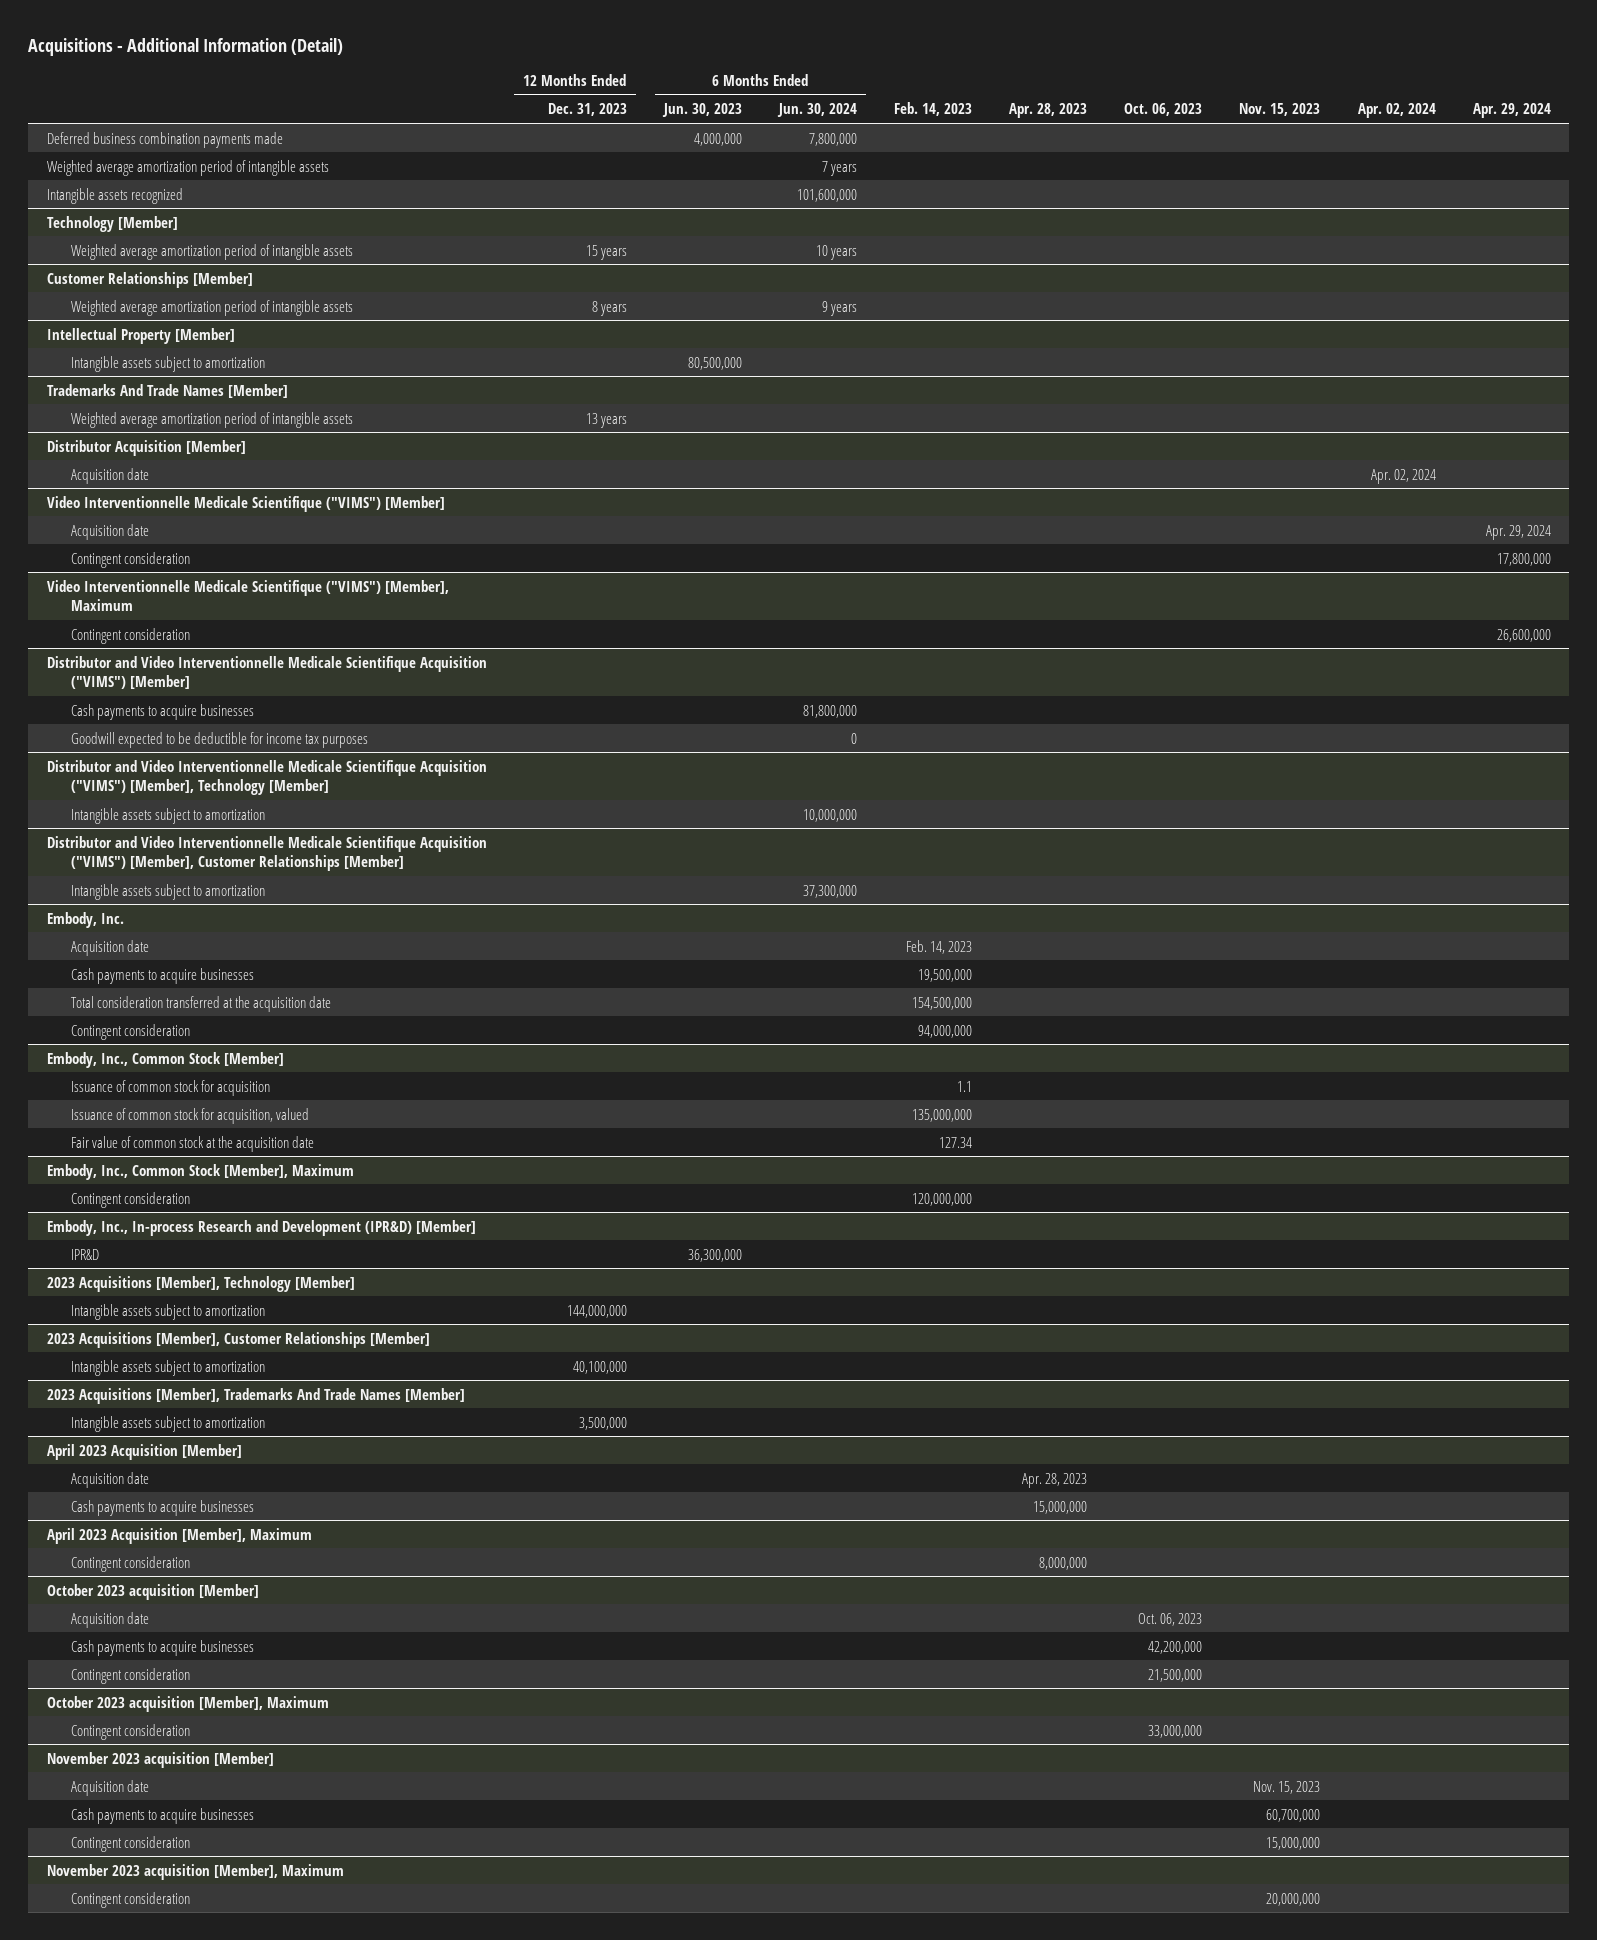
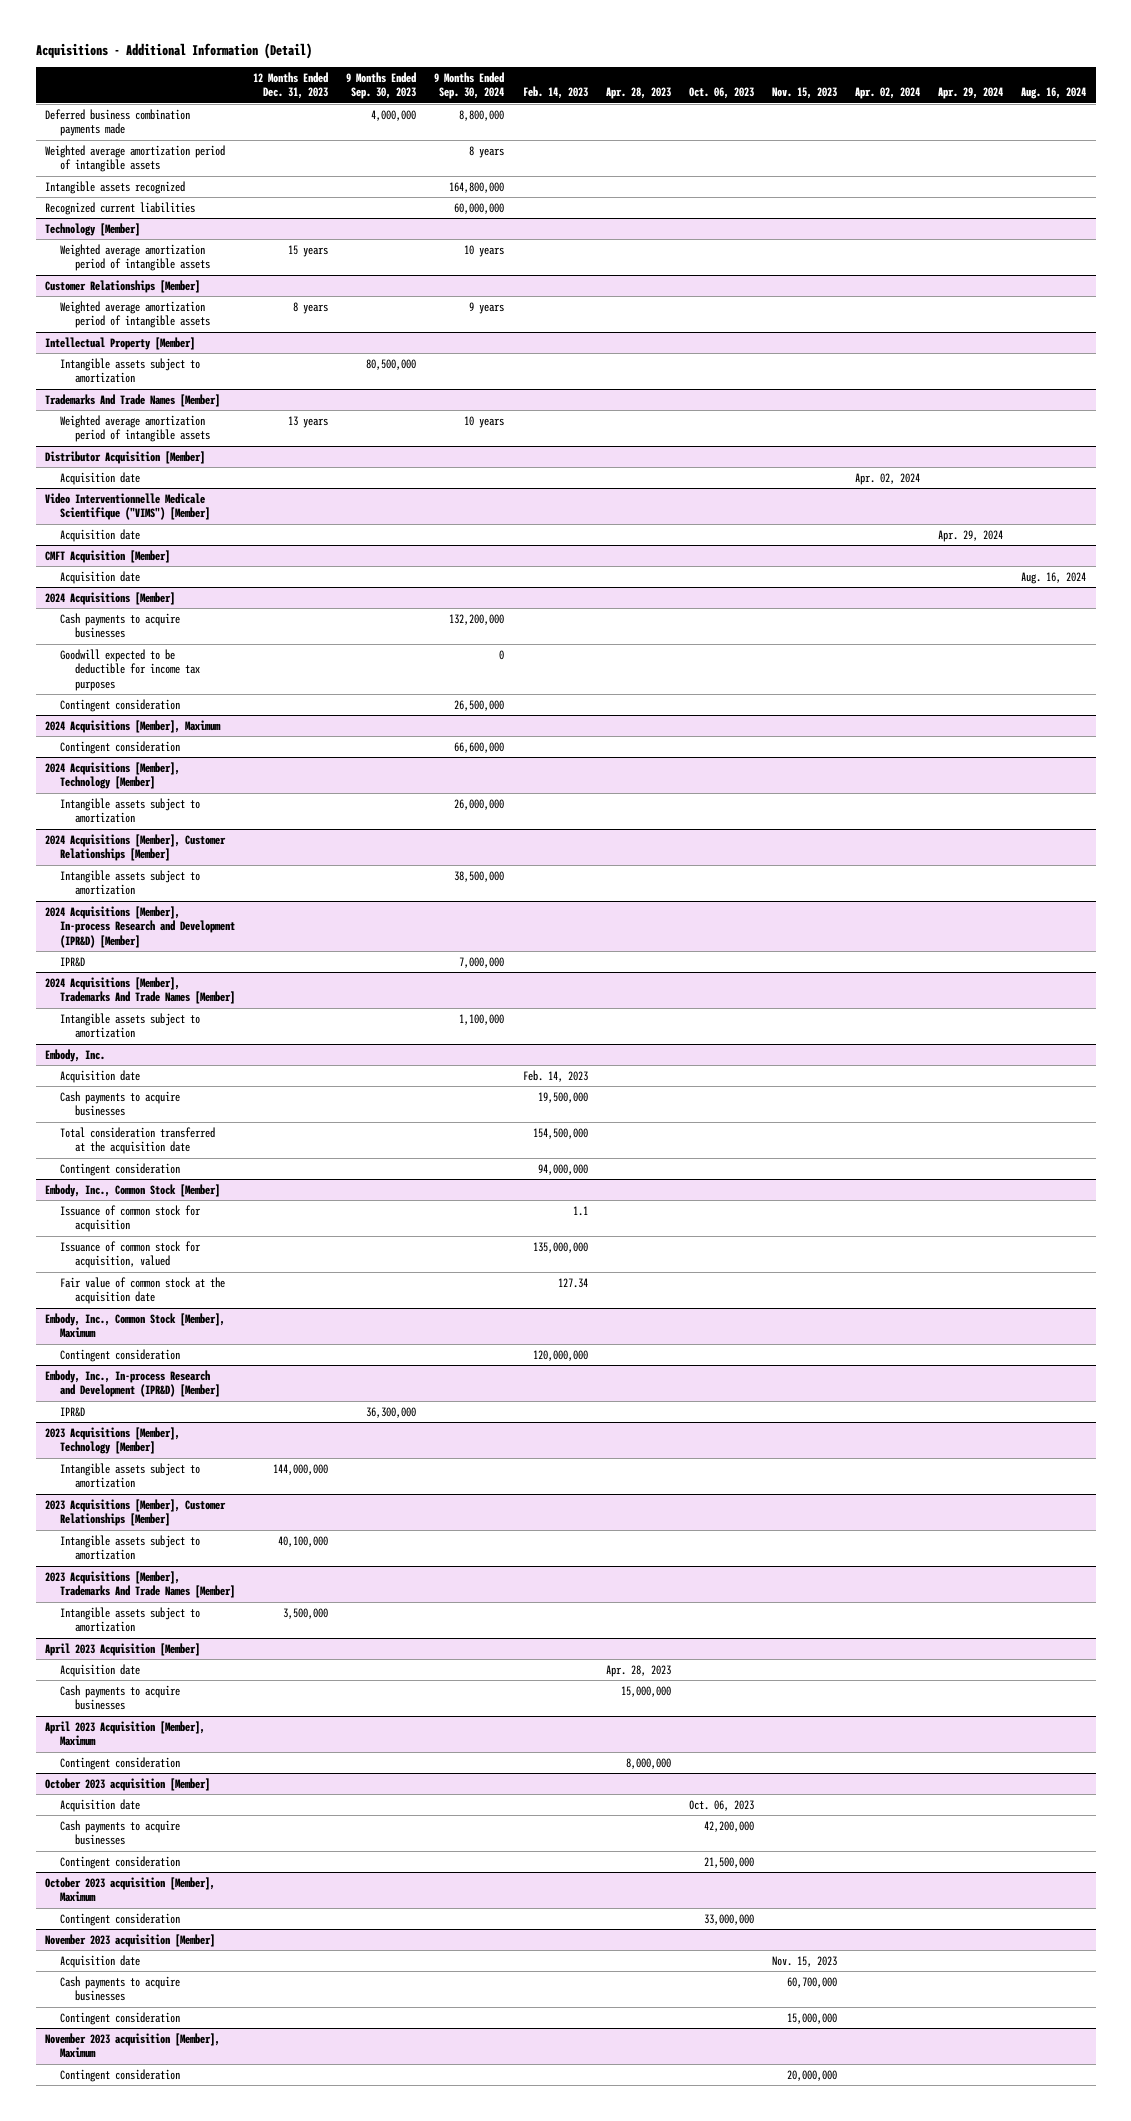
- | 12 Months Ended Dec. 31, 2023 | 6 Months Ended Jun. 30, 2023 | 6 Months Ended Jun. 30, 2024 | Feb. 14, 2023 | Apr. 28, 2023 | Oct. 06, 2023 | Nov. 15, 2023 | Apr. 02, 2024 | Apr. 29, 2024
+ | 12 Months Ended Dec. 31, 2023 | 9 Months Ended Sep. 30, 2023 | 9 Months Ended Sep. 30, 2024 | Feb. 14, 2023 | Apr. 28, 2023 | Oct. 06, 2023 | Nov. 15, 2023 | Apr. 02, 2024 | Apr. 29, 2024 | Aug. 16, 2024
+ Recognized current liabilities | | | 60,000,000 | | | | | | |
@ Video Interventionnelle Medicale Scientifique ("VIMS") [Member]
- Contingent consideration | | | | | | | | | 17,800,000
- Video Interventionnelle Medicale Scientifique ("VIMS") [Member], Maximum
- Contingent consideration | | | | | | | | | 26,600,000
- Distributor and Video Interventionnelle Medicale Scientifique Acquisition ("VIMS") [Member]
+ CMFT Acquisition [Member]
+ Acquisition date | | | | | | | | | | Aug. 16, 2024
+ 2024 Acquisitions [Member]
- Distributor and Video Interventionnelle Medicale Scientifique Acquisition ("VIMS") [Member], Technology [Member]
- Intangible assets subject to amortization | | | 10,000,000 | | | | | |
- Distributor and Video Interventionnelle Medicale Scientifique Acquisition ("VIMS") [Member], Customer Relationships [Member]
- Intangible assets subject to amortization | | | 37,300,000 | | | | | |
+ Contingent consideration | | | 26,500,000 | | | | | | |
+ 2024 Acquisitions [Member], Maximum
+ Contingent consideration | | | 66,600,000 | | | | | | |
+ 2024 Acquisitions [Member], Technology [Member]
+ Intangible assets subject to amortization | | | 26,000,000 | | | | | | |
+ 2024 Acquisitions [Member], Customer Relationships [Member]
+ Intangible assets subject to amortization | | | 38,500,000 | | | | | | |
+ 2024 Acquisitions [Member], In-process Research and Development (IPR&D) [Member]
+ IPR&D | | | 7,000,000 | | | | | | |
+ 2024 Acquisitions [Member], Trademarks And Trade Names [Member]
+ Intangible assets subject to amortization | | | 1,100,000 | | | | | | |

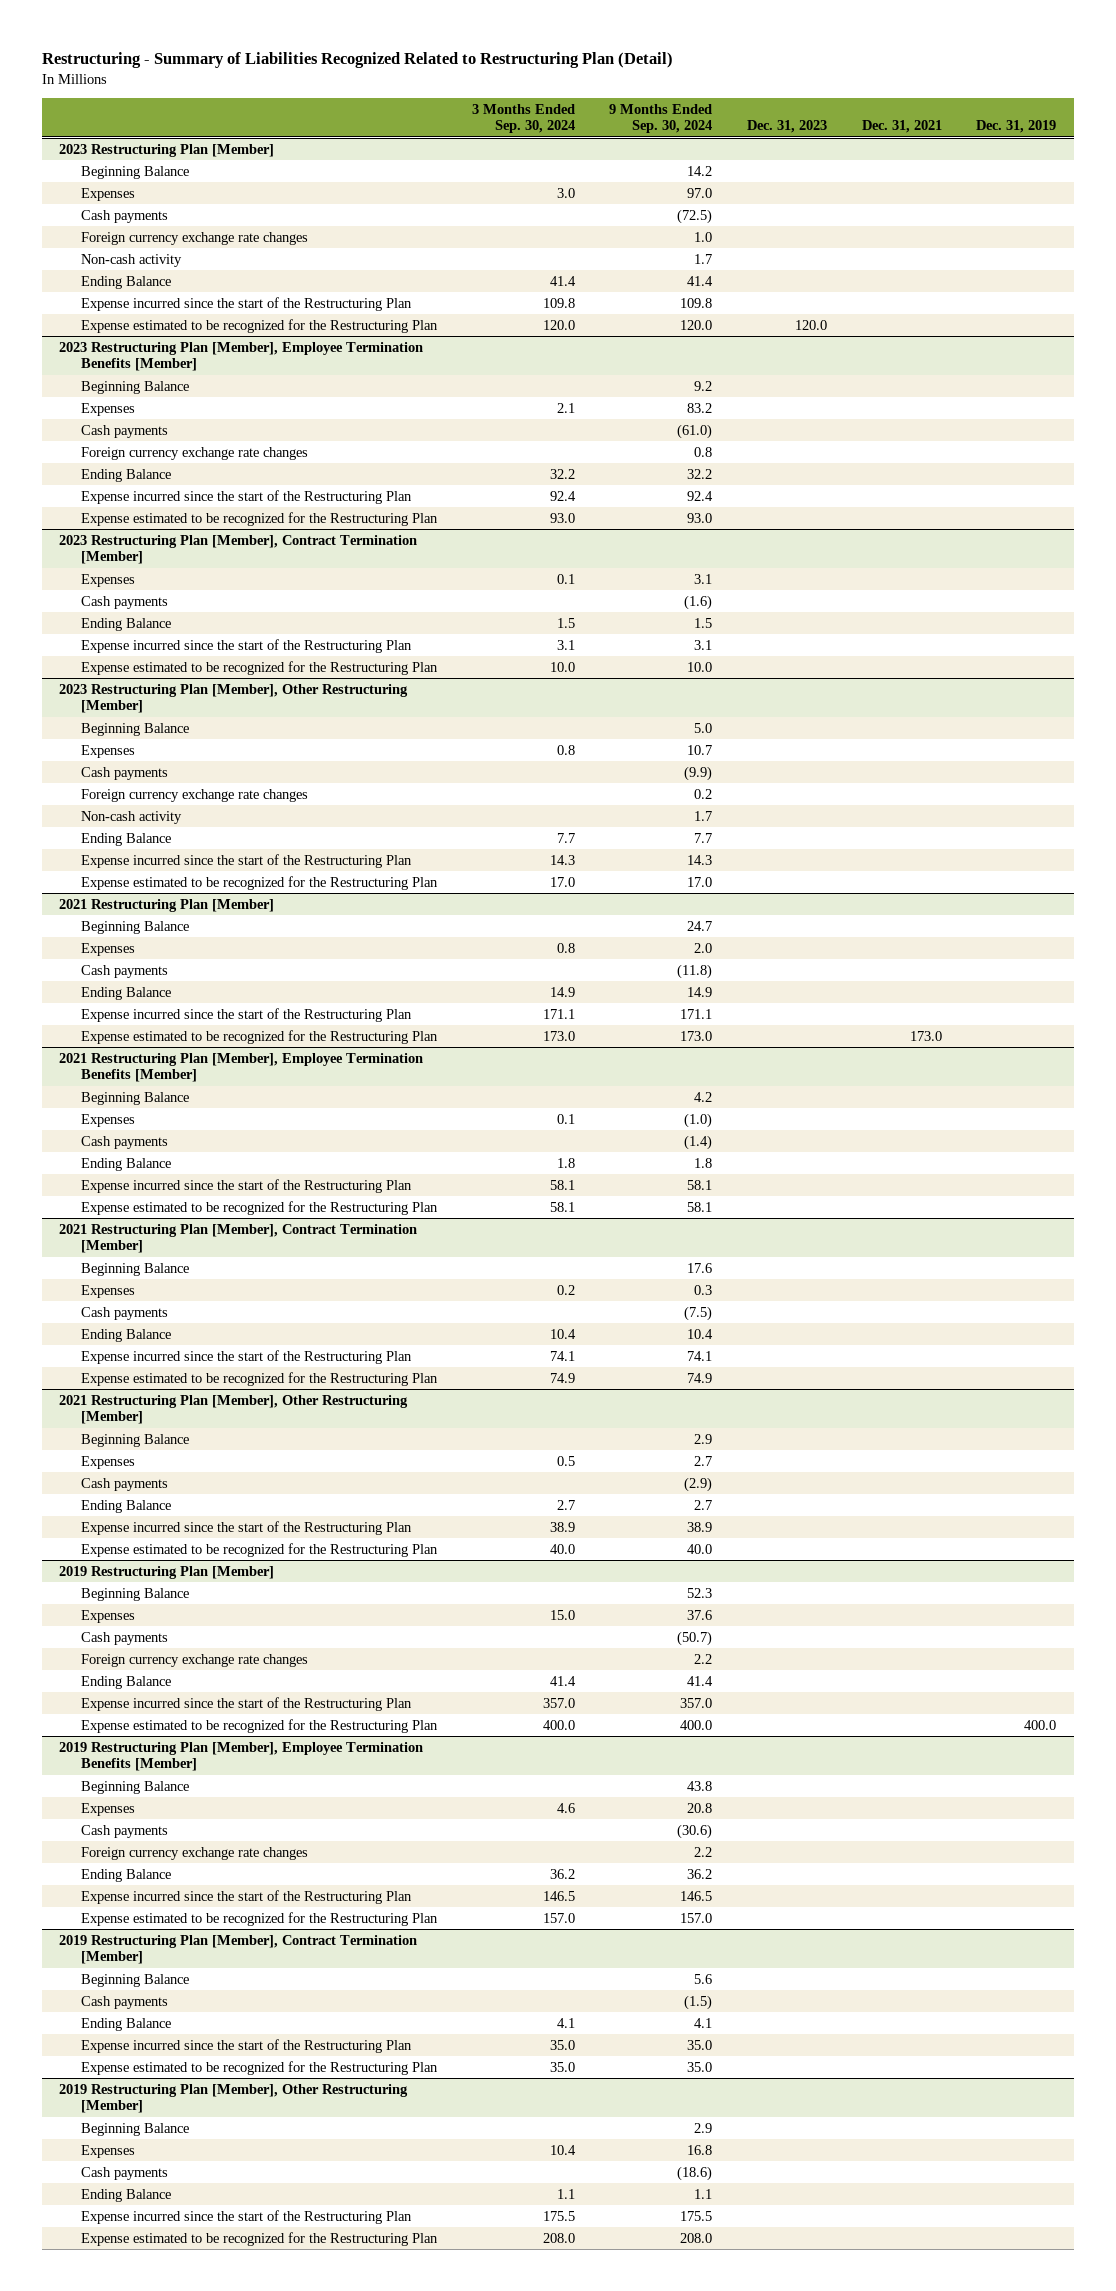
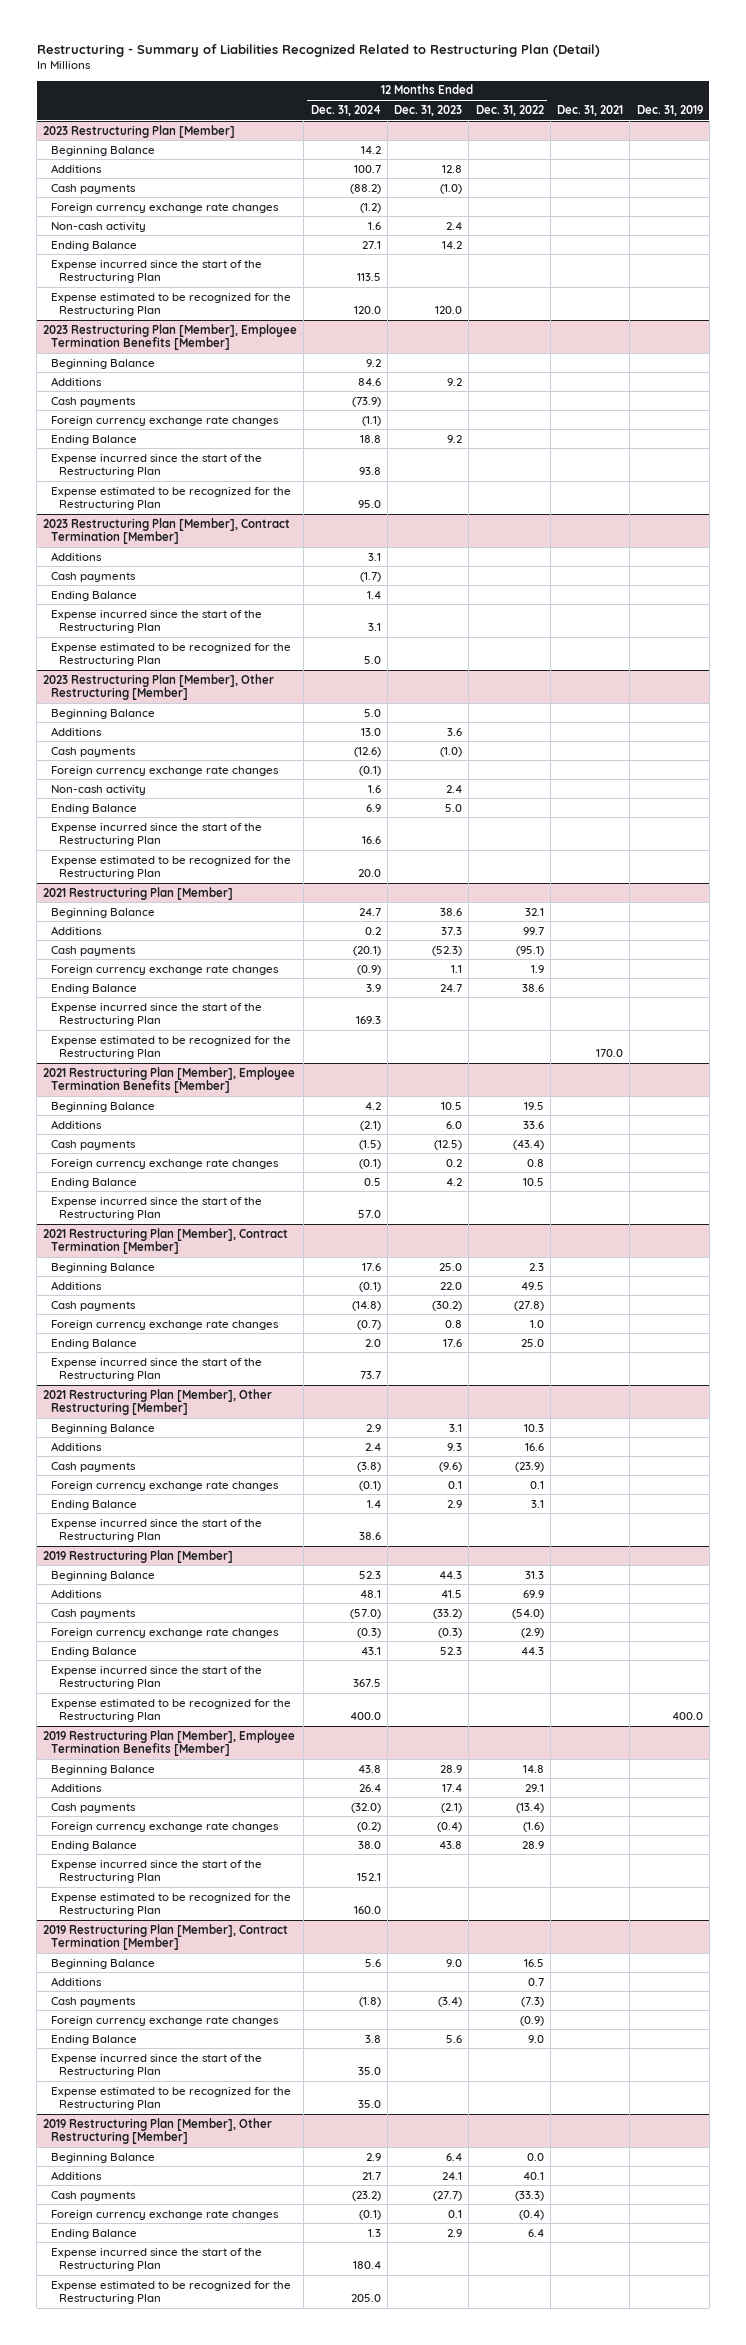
- | 3 Months Ended Sep. 30, 2024 | 9 Months Ended Sep. 30, 2024 | Dec. 31, 2023 | Dec. 31, 2021 | Dec. 31, 2019
+ | 12 Months Ended Dec. 31, 2024 | 12 Months Ended Dec. 31, 2023 | 12 Months Ended Dec. 31, 2022 | Dec. 31, 2021 | Dec. 31, 2019
@ 2023 Restructuring Plan [Member]
- Expenses | 3.0 | 97.0 | | |
+ Additions | 100.7 | 12.8 | | |
@ 2023 Restructuring Plan [Member], Employee Termination Benefits [Member]
- Expenses | 2.1 | 83.2 | | |
+ Additions | 84.6 | 9.2 | | |
@ 2023 Restructuring Plan [Member], Contract Termination [Member]
- Expenses | 0.1 | 3.1 | | |
+ Additions | 3.1 | | | |
@ 2023 Restructuring Plan [Member], Other Restructuring [Member]
- Expenses | 0.8 | 10.7 | | |
+ Additions | 13.0 | 3.6 | | |
@ 2021 Restructuring Plan [Member]
- Expenses | 0.8 | 2.0 | | |
+ Additions | 0.2 | 37.3 | 99.7 | |
+ Foreign currency exchange rate changes | (0.9) | 1.1 | 1.9 | |
- Expense estimated to be recognized for the Restructuring Plan | 173.0 | 173.0 | | 173.0 |
+ Expense estimated to be recognized for the Restructuring Plan | | | | 170.0 |
@ 2021 Restructuring Plan [Member], Employee Termination Benefits [Member]
- Expenses | 0.1 | (1.0) | | |
+ Additions | (2.1) | 6.0 | 33.6 | |
+ Foreign currency exchange rate changes | (0.1) | 0.2 | 0.8 | |
- Expense estimated to be recognized for the Restructuring Plan | 58.1 | 58.1 | | |
@ 2021 Restructuring Plan [Member], Contract Termination [Member]
- Expenses | 0.2 | 0.3 | | |
+ Additions | (0.1) | 22.0 | 49.5 | |
+ Foreign currency exchange rate changes | (0.7) | 0.8 | 1.0 | |
- Expense estimated to be recognized for the Restructuring Plan | 74.9 | 74.9 | | |
@ 2021 Restructuring Plan [Member], Other Restructuring [Member]
- Expenses | 0.5 | 2.7 | | |
+ Additions | 2.4 | 9.3 | 16.6 | |
+ Foreign currency exchange rate changes | (0.1) | 0.1 | 0.1 | |
- Expense estimated to be recognized for the Restructuring Plan | 40.0 | 40.0 | | |
@ 2019 Restructuring Plan [Member]
- Expenses | 15.0 | 37.6 | | |
+ Additions | 48.1 | 41.5 | 69.9 | |
@ 2019 Restructuring Plan [Member], Employee Termination Benefits [Member]
- Expenses | 4.6 | 20.8 | | |
+ Additions | 26.4 | 17.4 | 29.1 | |
@ 2019 Restructuring Plan [Member], Contract Termination [Member]
+ Additions | | | 0.7 | |
+ Foreign currency exchange rate changes | | | (0.9) | |
@ 2019 Restructuring Plan [Member], Other Restructuring [Member]
- Expenses | 10.4 | 16.8 | | |
+ Additions | 21.7 | 24.1 | 40.1 | |
+ Foreign currency exchange rate changes | (0.1) | 0.1 | (0.4) | |

